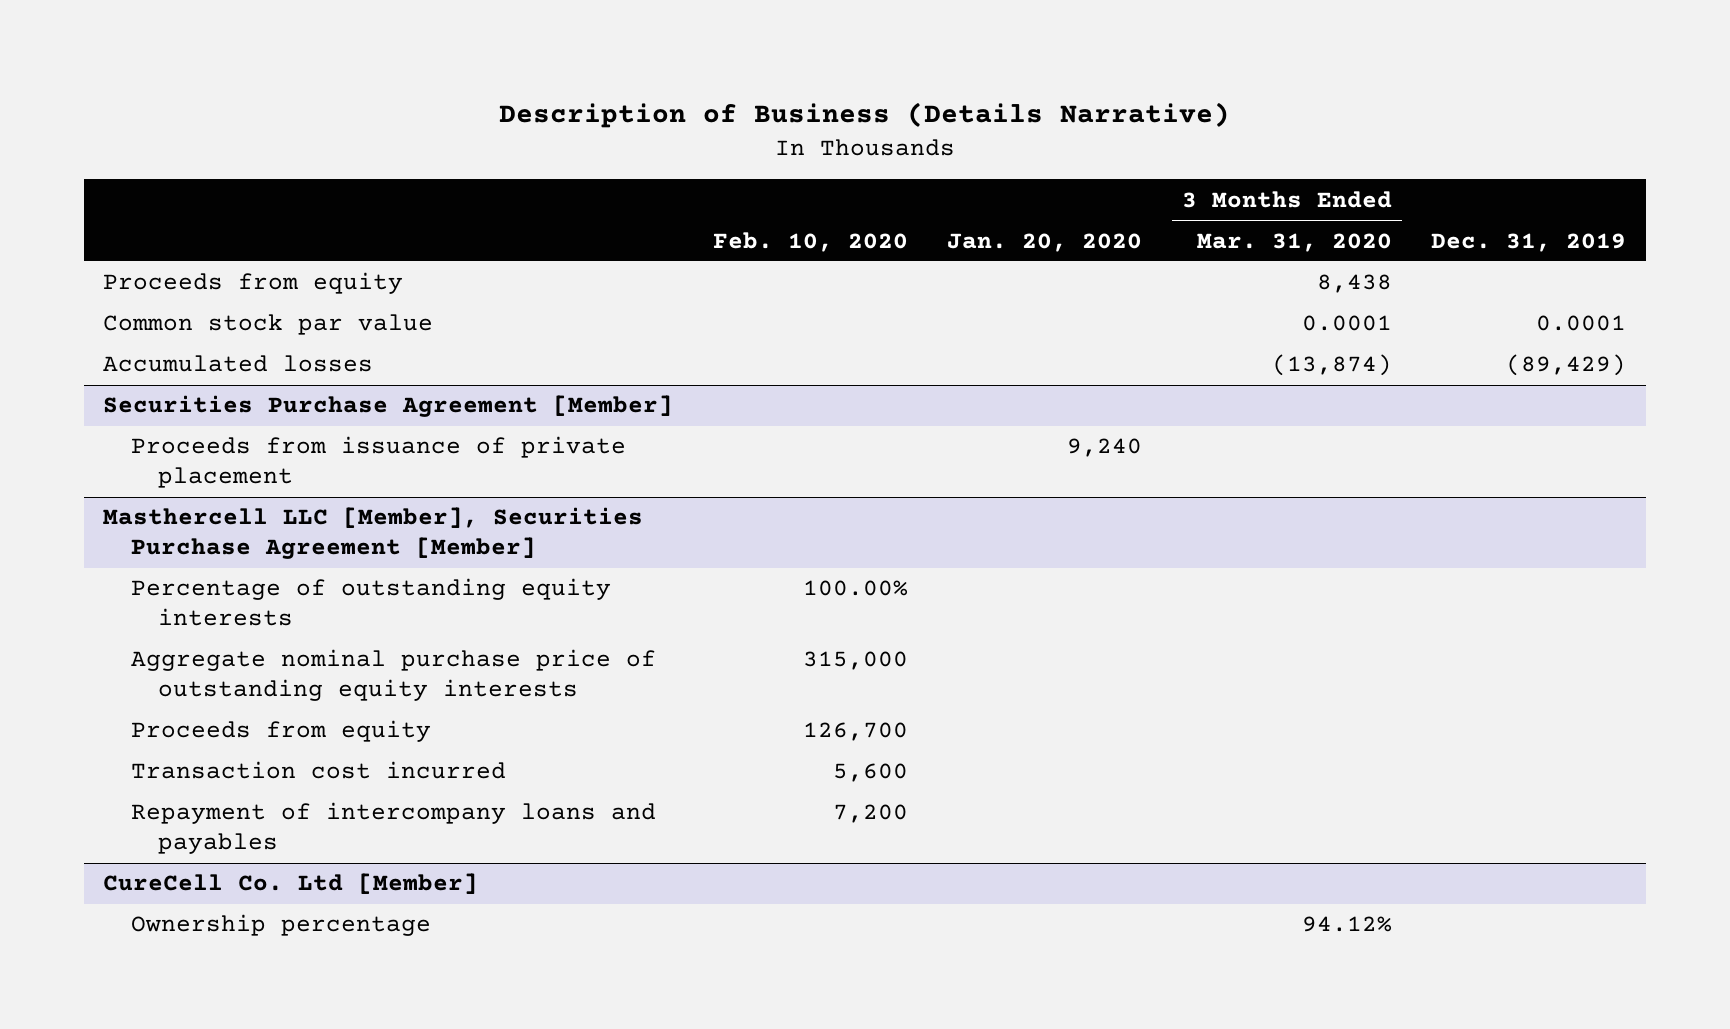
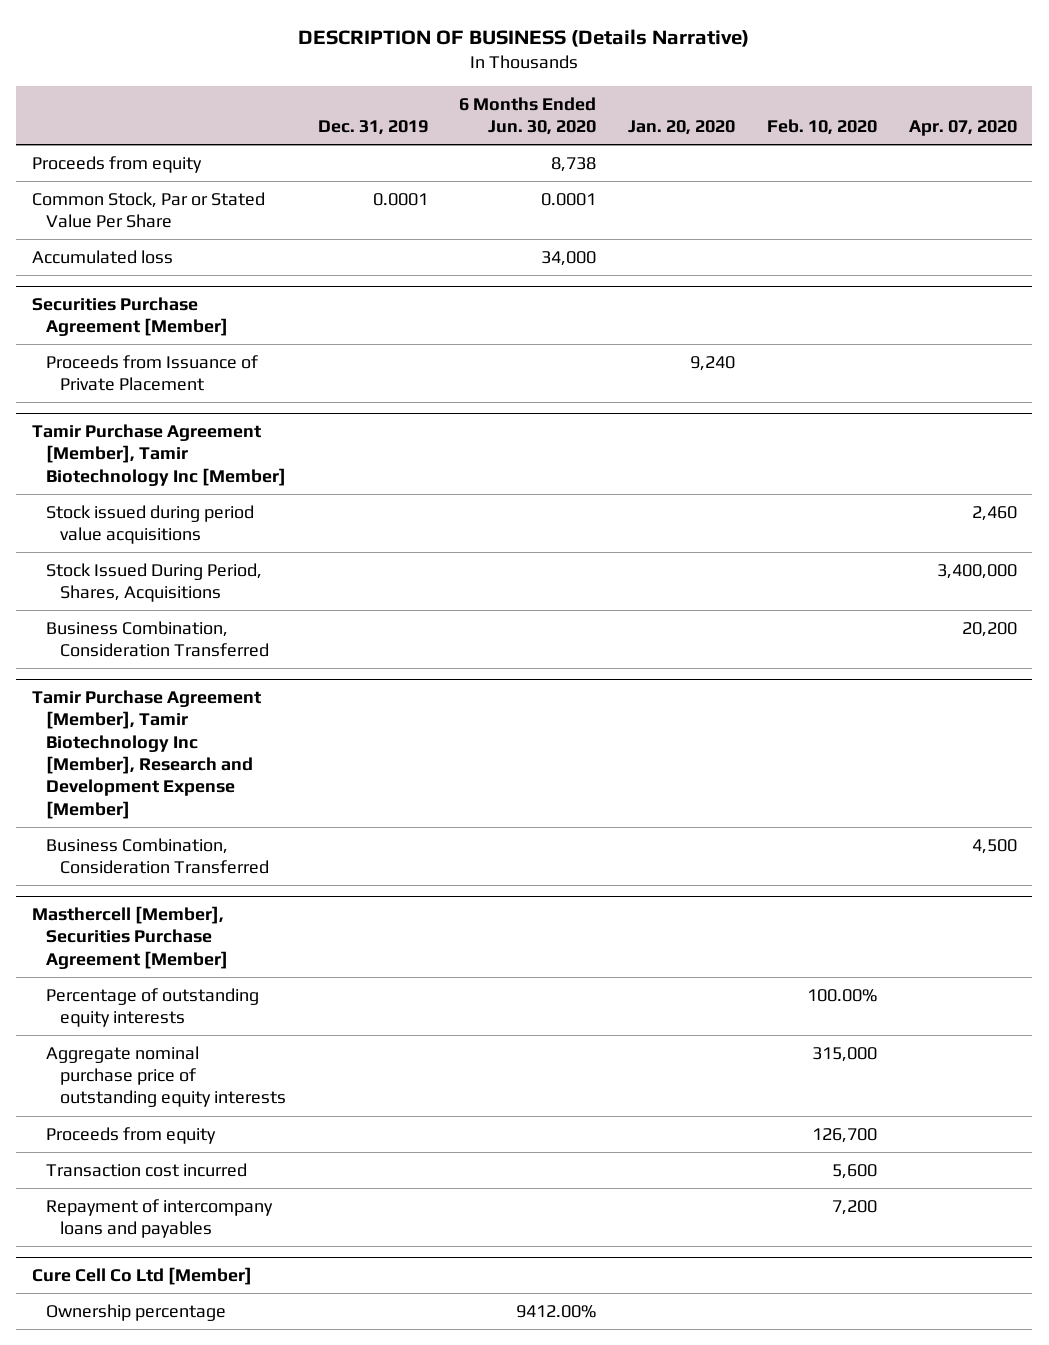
- Description of Business (Details Narrative)
+ DESCRIPTION OF BUSINESS (Details Narrative)
- | Feb. 10, 2020 | Jan. 20, 2020 | 3 Months Ended Mar. 31, 2020 | Dec. 31, 2019
+ | Dec. 31, 2019 | 6 Months Ended Jun. 30, 2020 | Jan. 20, 2020 | Feb. 10, 2020 | Apr. 07, 2020
- Common stock par value | | | 0.0001 | 0.0001
- Accumulated losses | | | (13,874) | (89,429)
+ Common Stock, Par or Stated Value Per Share | 0.0001 | 0.0001 | | |
+ Accumulated loss | | 34,000 | | |
@ Securities Purchase Agreement [Member]
- Proceeds from issuance of private placement | | 9,240 | |
- Masthercell LLC [Member], Securities Purchase Agreement [Member]
@ Securities Purchase Agreement [Member]
+ Proceeds from Issuance of Private Placement | | | 9,240 | |
+ Tamir Purchase Agreement [Member], Tamir Biotechnology Inc [Member]
+ Stock issued during period value acquisitions | | | | | 2,460
+ Stock Issued During Period, Shares, Acquisitions | | | | | 3,400,000
+ Business Combination, Consideration Transferred | | | | | 20,200
+ Tamir Purchase Agreement [Member], Tamir Biotechnology Inc [Member], Research and Development Expense [Member]
+ Business Combination, Consideration Transferred | | | | | 4,500
+ Masthercell [Member], Securities Purchase Agreement [Member]
- CureCell Co. Ltd [Member]
+ Cure Cell Co Ltd [Member]

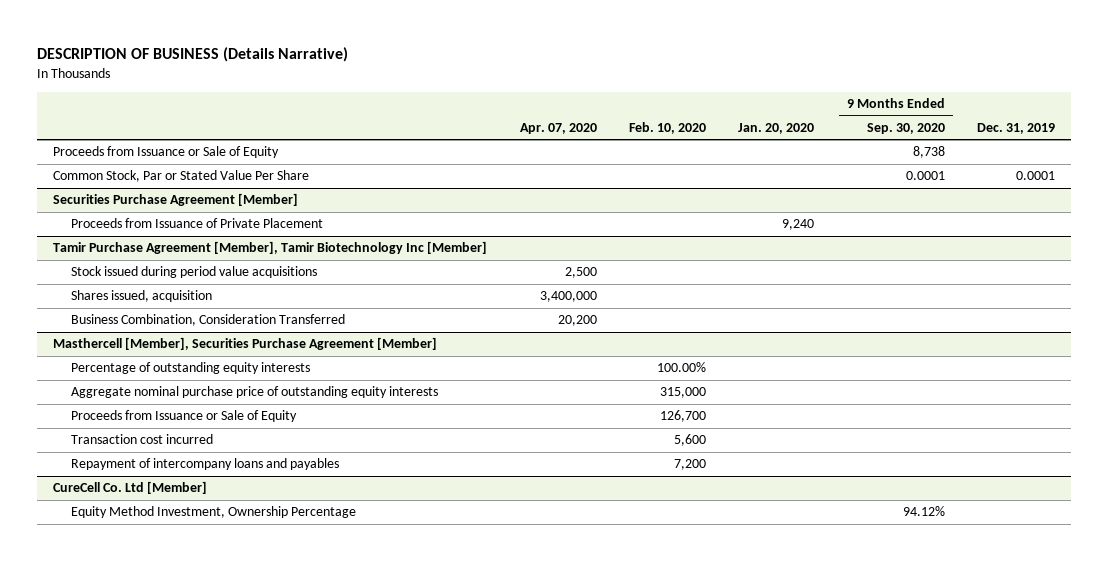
- | Dec. 31, 2019 | 6 Months Ended Jun. 30, 2020 | Jan. 20, 2020 | Feb. 10, 2020 | Apr. 07, 2020
+ | Apr. 07, 2020 | Feb. 10, 2020 | Jan. 20, 2020 | 9 Months Ended Sep. 30, 2020 | Dec. 31, 2019
- Proceeds from equity | | 8,738 | | |
+ Proceeds from Issuance or Sale of Equity | | | | 8,738 |
- Accumulated loss | | 34,000 | | |
@ Tamir Purchase Agreement [Member], Tamir Biotechnology Inc [Member]
- Stock issued during period value acquisitions | | | | | 2,460
- Stock Issued During Period, Shares, Acquisitions | | | | | 3,400,000
+ Stock issued during period value acquisitions | 2,500 | | | |
+ Shares issued, acquisition | 3,400,000 | | | |
- Tamir Purchase Agreement [Member], Tamir Biotechnology Inc [Member], Research and Development Expense [Member]
- Business Combination, Consideration Transferred | | | | | 4,500
@ Masthercell [Member], Securities Purchase Agreement [Member]
- Proceeds from equity | | | | 126,700 |
+ Proceeds from Issuance or Sale of Equity | | 126,700 | | |
- Cure Cell Co Ltd [Member]
- Ownership percentage | | 9412.00% | | |
+ CureCell Co. Ltd [Member]
+ Equity Method Investment, Ownership Percentage | | | | 94.12% |

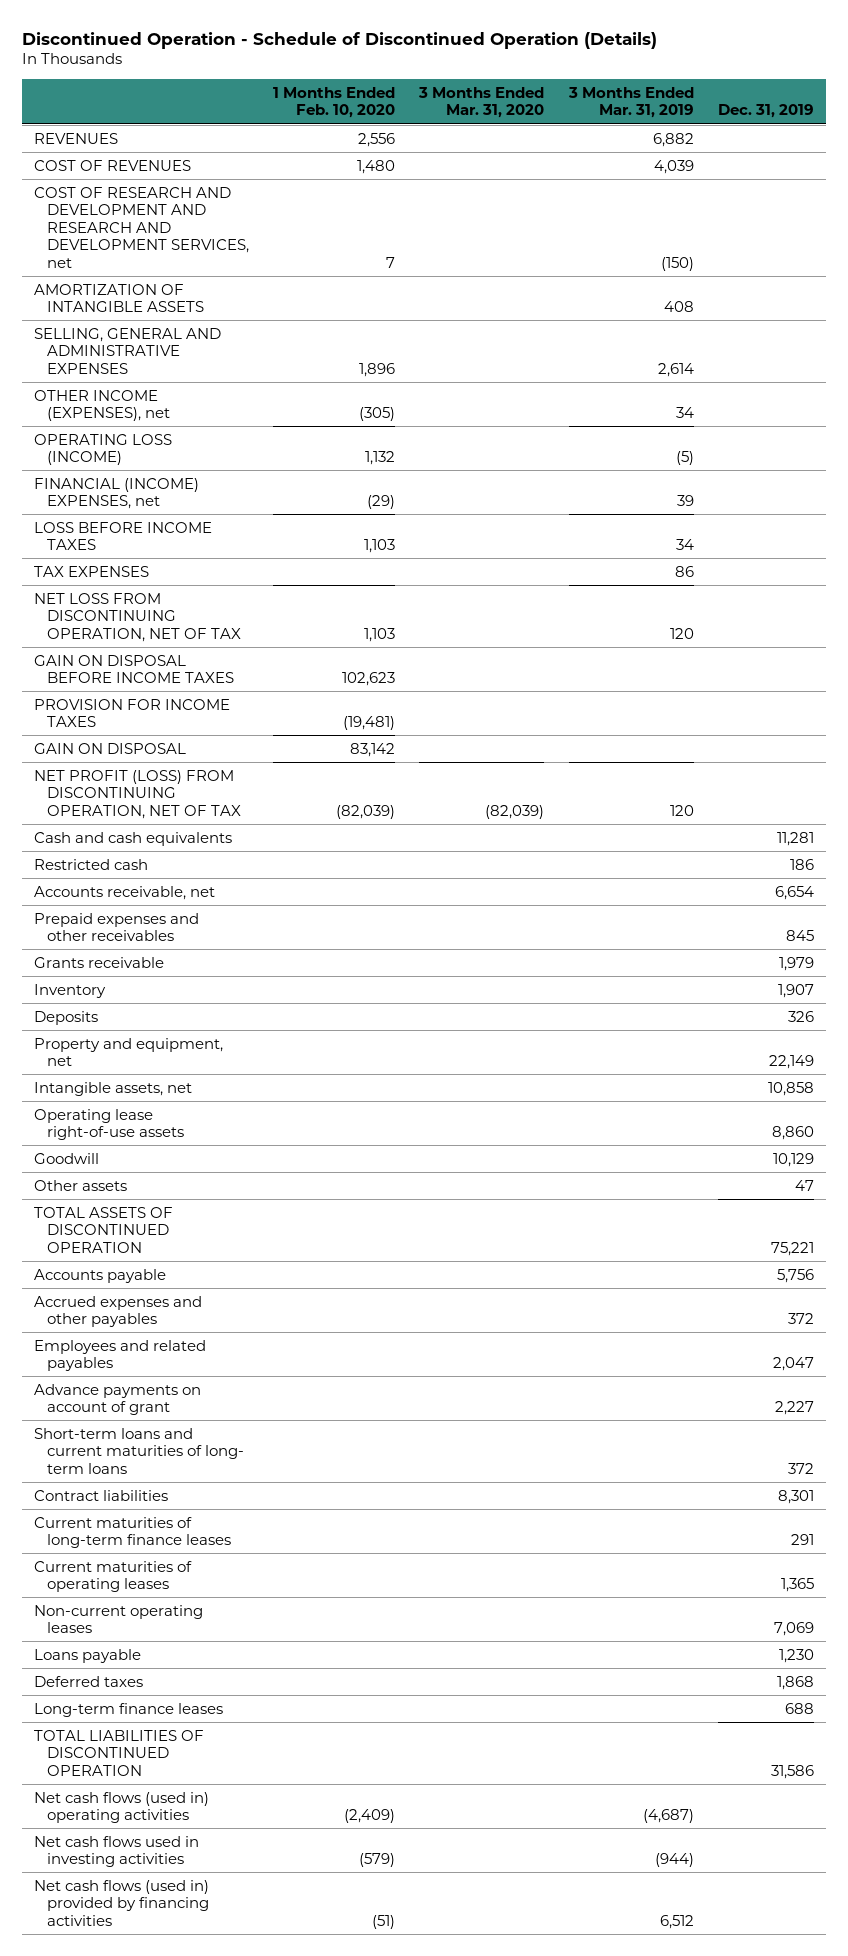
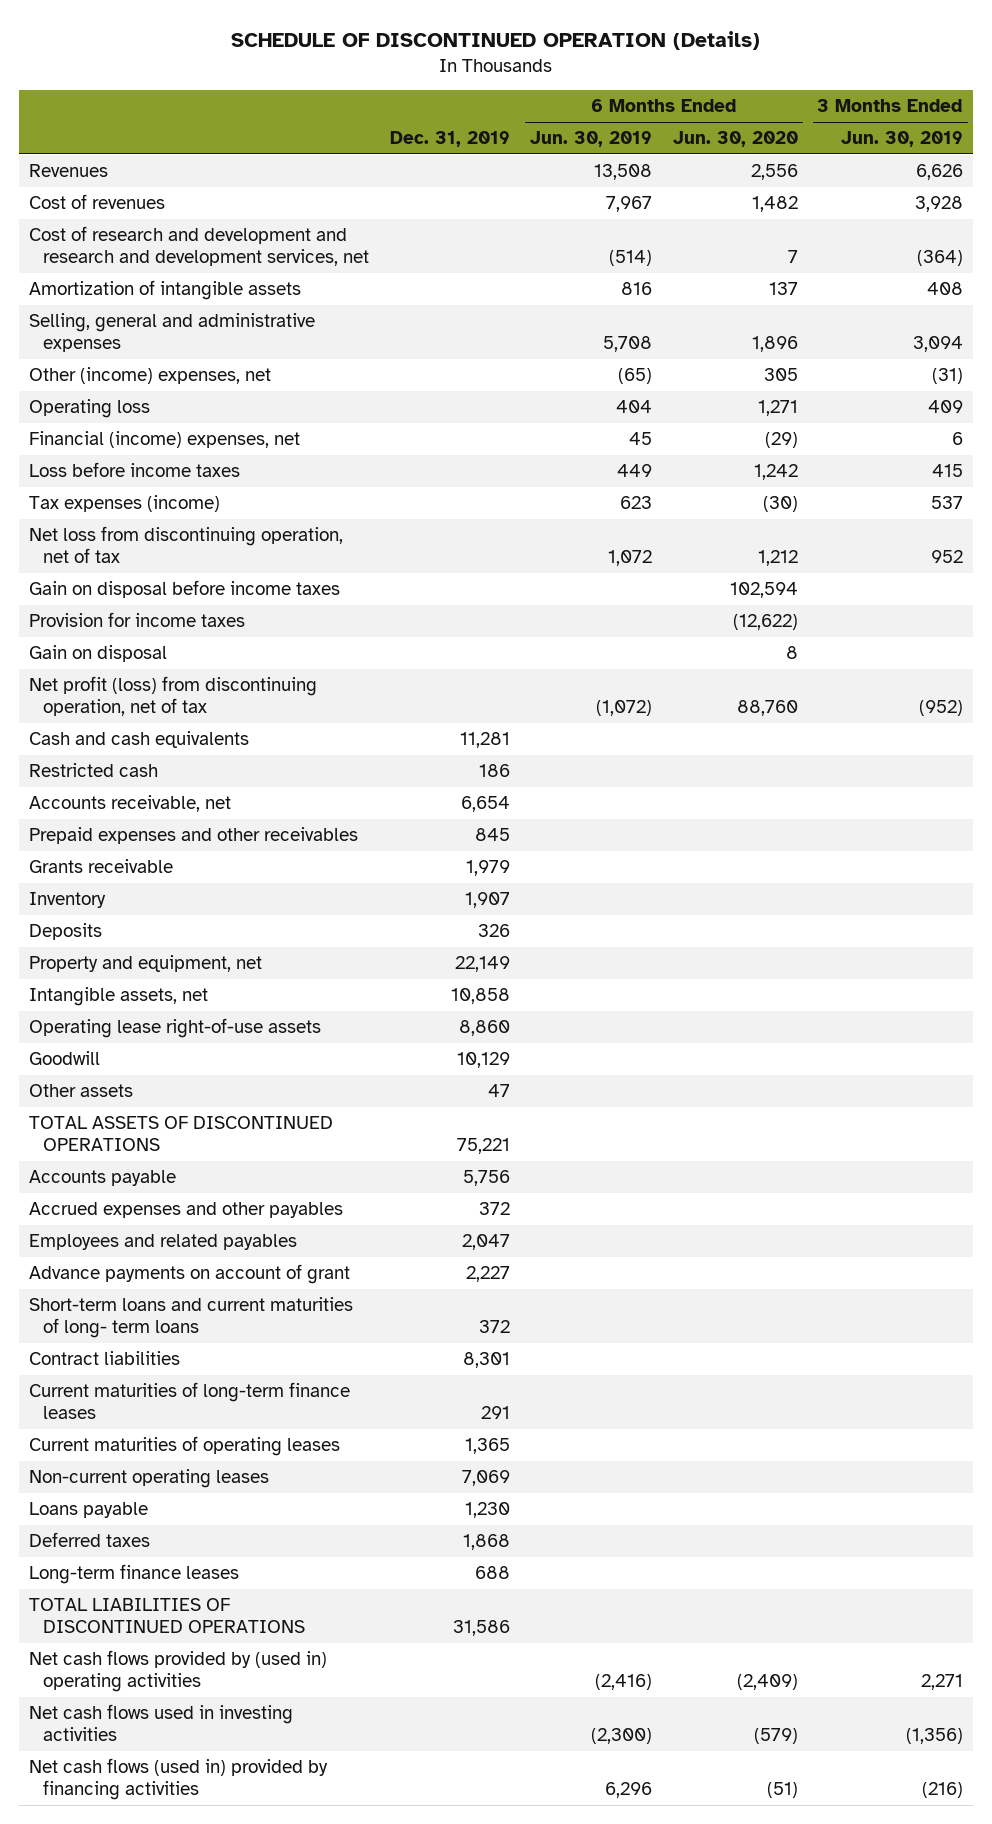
- Discontinued Operation - Schedule of Discontinued Operation (Details)
+ SCHEDULE OF DISCONTINUED OPERATION (Details)
- | 1 Months Ended Feb. 10, 2020 | 3 Months Ended Mar. 31, 2020 | 3 Months Ended Mar. 31, 2019 | Dec. 31, 2019
+ | Dec. 31, 2019 | 6 Months Ended Jun. 30, 2019 | 6 Months Ended Jun. 30, 2020 | 3 Months Ended Jun. 30, 2019
- REVENUES | 2,556 | | 6,882 |
- COST OF REVENUES | 1,480 | | 4,039 |
- COST OF RESEARCH AND DEVELOPMENT AND RESEARCH AND DEVELOPMENT SERVICES, net | 7 | | (150) |
- AMORTIZATION OF INTANGIBLE ASSETS | | | 408 |
- SELLING, GENERAL AND ADMINISTRATIVE EXPENSES | 1,896 | | 2,614 |
- OTHER INCOME (EXPENSES), net | (305) | | 34 |
- OPERATING LOSS (INCOME) | 1,132 | | (5) |
- FINANCIAL (INCOME) EXPENSES, net | (29) | | 39 |
- LOSS BEFORE INCOME TAXES | 1,103 | | 34 |
- TAX EXPENSES | | | 86 |
- NET LOSS FROM DISCONTINUING OPERATION, NET OF TAX | 1,103 | | 120 |
- GAIN ON DISPOSAL BEFORE INCOME TAXES | 102,623 | | |
- PROVISION FOR INCOME TAXES | (19,481) | | |
- GAIN ON DISPOSAL | 83,142 | | |
- NET PROFIT (LOSS) FROM DISCONTINUING OPERATION, NET OF TAX | (82,039) | (82,039) | 120 |
+ Revenues | | 13,508 | 2,556 | 6,626
+ Cost of revenues | | 7,967 | 1,482 | 3,928
+ Cost of research and development and research and development services, net | | (514) | 7 | (364)
+ Amortization of intangible assets | | 816 | 137 | 408
+ Selling, general and administrative expenses | | 5,708 | 1,896 | 3,094
+ Other (income) expenses, net | | (65) | 305 | (31)
+ Operating loss | | 404 | 1,271 | 409
+ Financial (income) expenses, net | | 45 | (29) | 6
+ Loss before income taxes | | 449 | 1,242 | 415
+ Tax expenses (income) | | 623 | (30) | 537
+ Net loss from discontinuing operation, net of tax | | 1,072 | 1,212 | 952
+ Gain on disposal before income taxes | | | 102,594 |
+ Provision for income taxes | | | (12,622) |
+ Gain on disposal | | | 8 |
+ Net profit (loss) from discontinuing operation, net of tax | | (1,072) | 88,760 | (952)
- TOTAL ASSETS OF DISCONTINUED OPERATION | | | | 75,221
+ TOTAL ASSETS OF DISCONTINUED OPERATIONS | 75,221 | | |
- TOTAL LIABILITIES OF DISCONTINUED OPERATION | | | | 31,586
- Net cash flows (used in) operating activities | (2,409) | | (4,687) |
+ TOTAL LIABILITIES OF DISCONTINUED OPERATIONS | 31,586 | | |
+ Net cash flows provided by (used in) operating activities | | (2,416) | (2,409) | 2,271

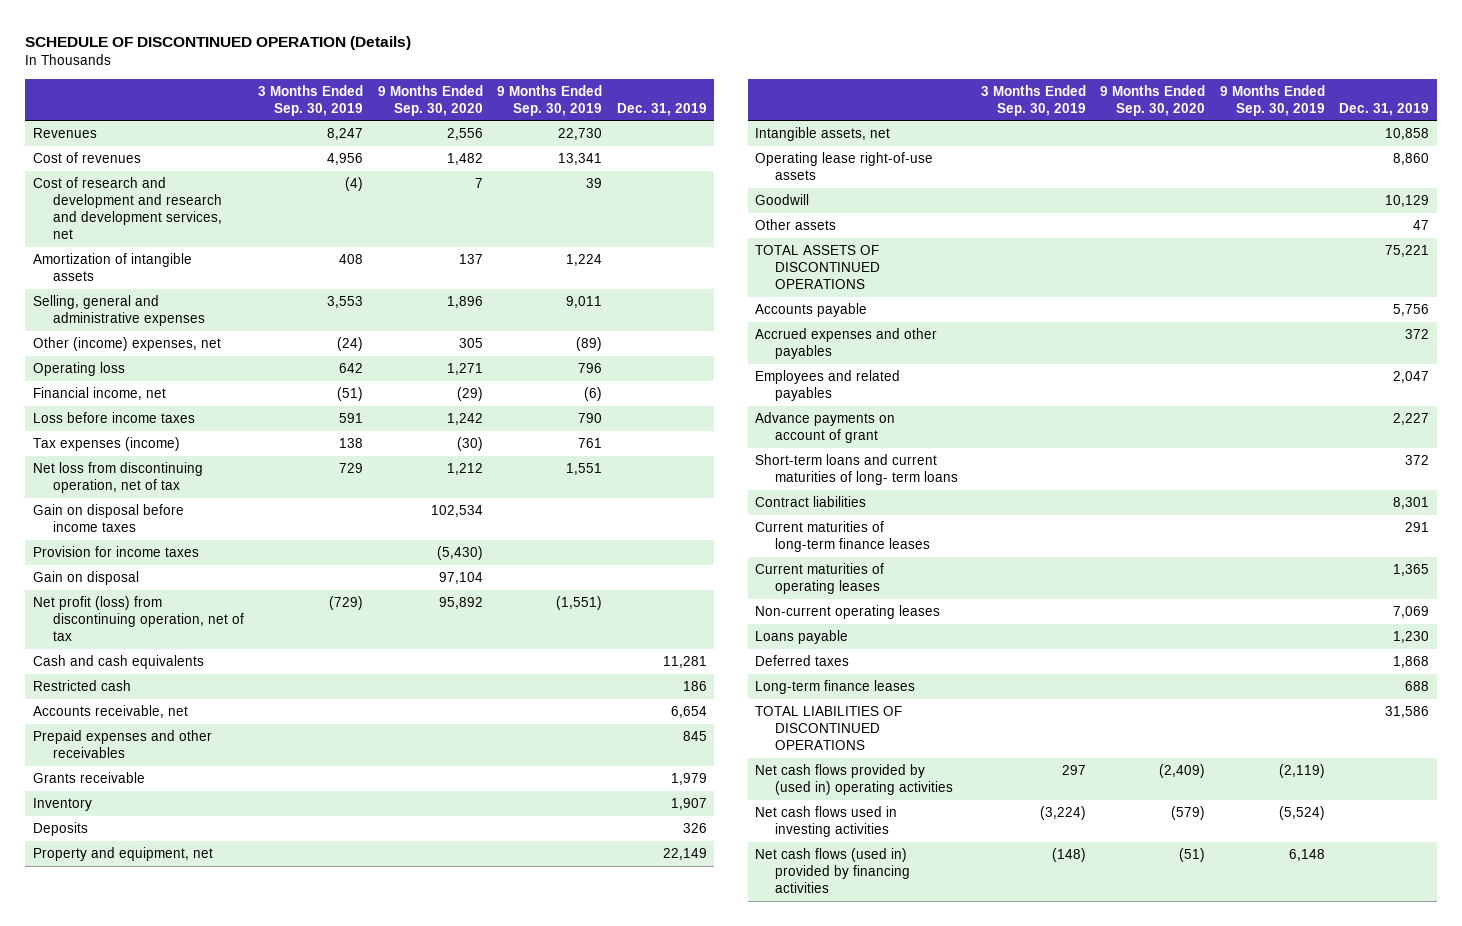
- | Dec. 31, 2019 | 6 Months Ended Jun. 30, 2019 | 6 Months Ended Jun. 30, 2020 | 3 Months Ended Jun. 30, 2019
+ | 3 Months Ended Sep. 30, 2019 | 9 Months Ended Sep. 30, 2020 | 9 Months Ended Sep. 30, 2019 | Dec. 31, 2019
- Financial (income) expenses, net | | 45 | (29) | 6
+ Financial income, net | (51) | (29) | (6) |

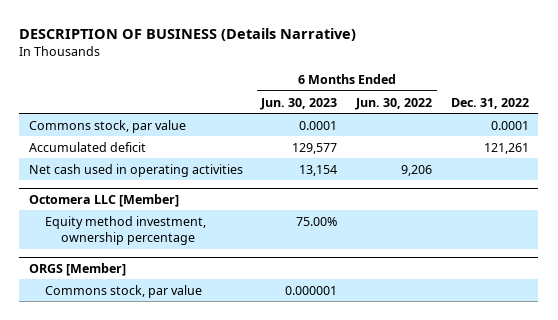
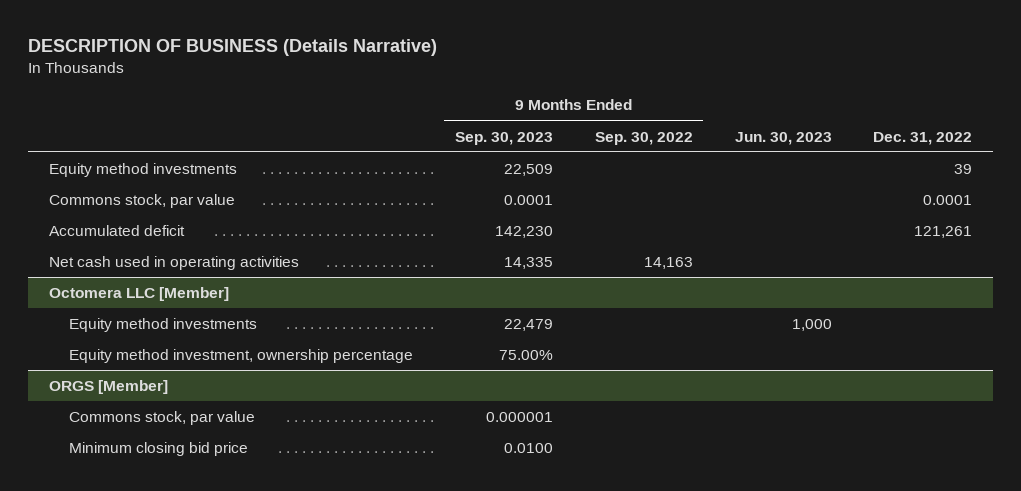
- | 6 Months Ended Jun. 30, 2023 | 6 Months Ended Jun. 30, 2022 | Dec. 31, 2022
+ | 9 Months Ended Sep. 30, 2023 | 9 Months Ended Sep. 30, 2022 | Jun. 30, 2023 | Dec. 31, 2022
+ Equity method investments | 22,509 | | | 39
@ Octomera LLC [Member]
+ Equity method investments | 22,479 | | 1,000 |
@ ORGS [Member]
+ Minimum closing bid price | 0.0100 | | |

